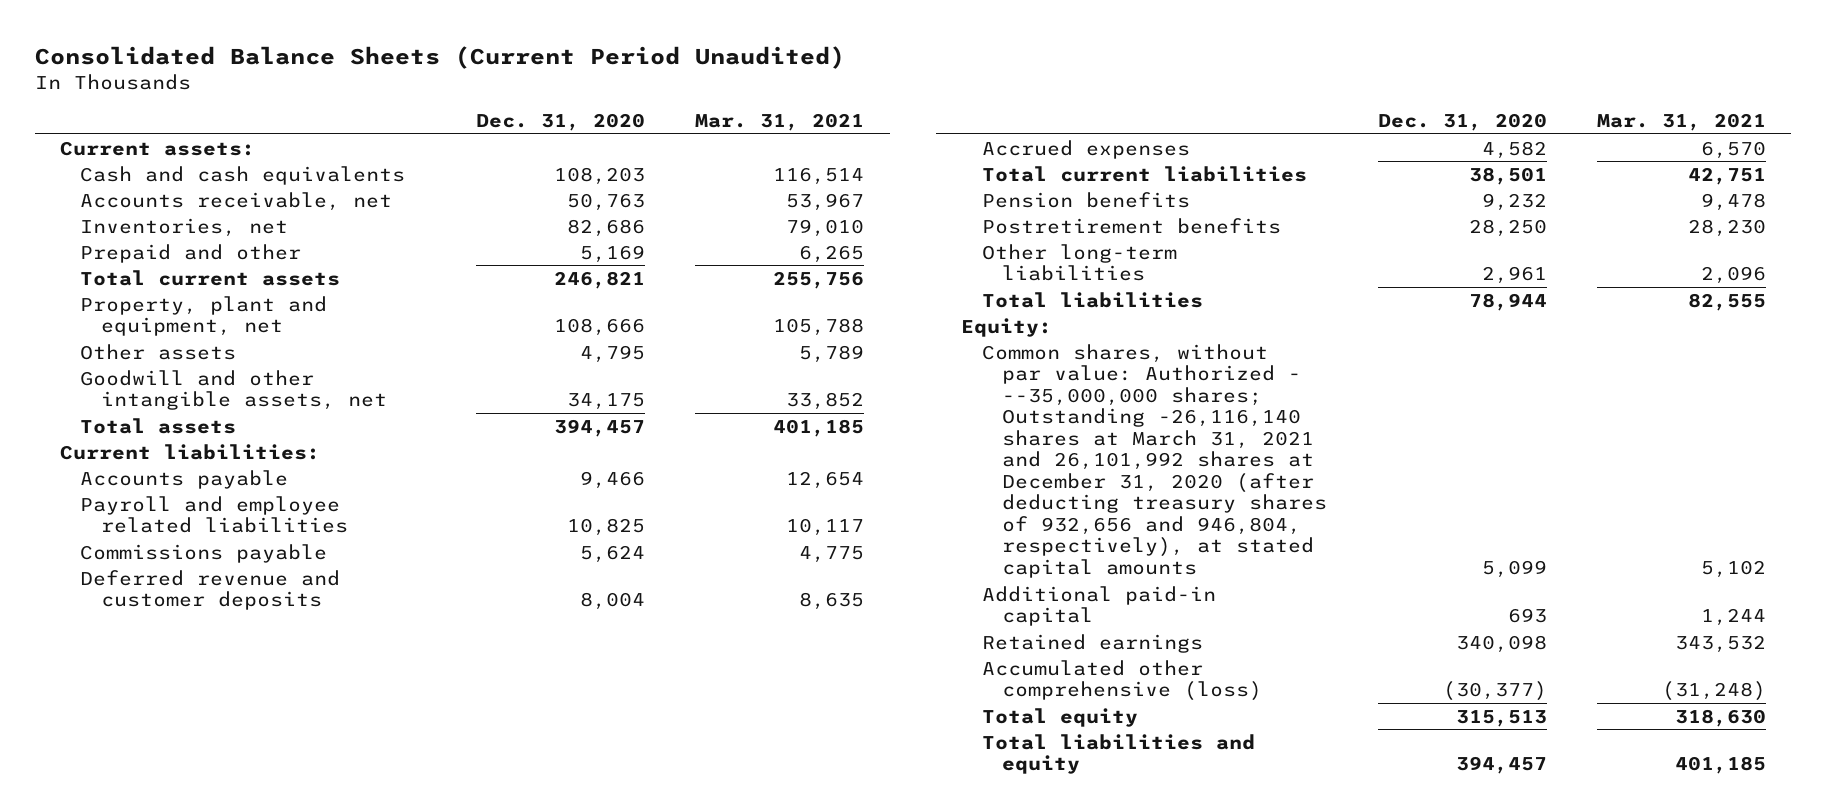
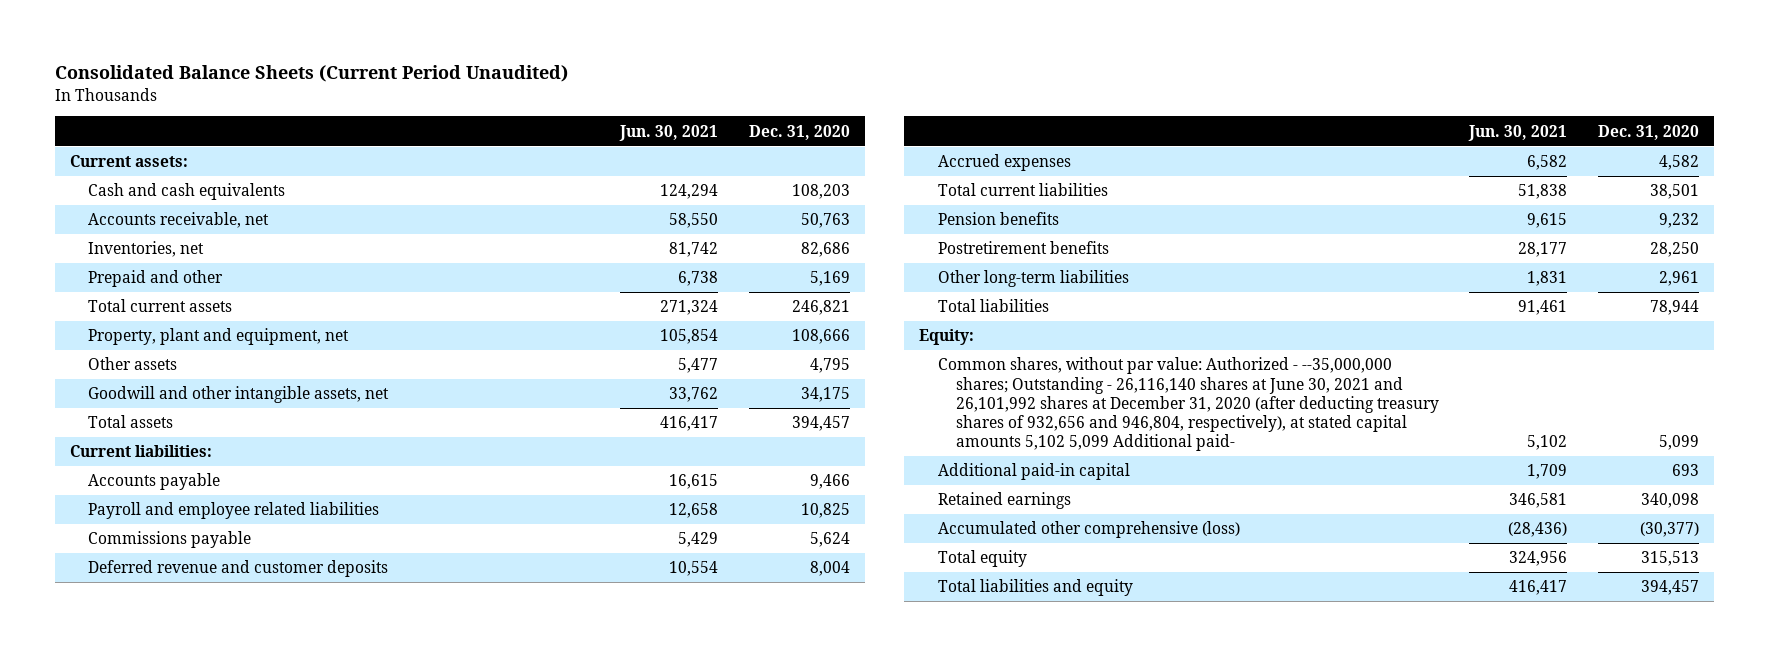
- | Dec. 31, 2020 | Mar. 31, 2021
+ | Jun. 30, 2021 | Dec. 31, 2020
- Common shares, without par value: Authorized - --35,000,000 shares; Outstanding -26,116,140 shares at March 31, 2021 and 26,101,992 shares at December 31, 2020 (after deducting treasury shares of 932,656 and 946,804, respectively), at stated capital amounts | 5,099 | 5,102
+ Common shares, without par value: Authorized - --35,000,000 shares; Outstanding - 26,116,140 shares at June 30, 2021 and 26,101,992 shares at December 31, 2020 (after deducting treasury shares of 932,656 and 946,804, respectively), at stated capital amounts 5,102 5,099 Additional paid- | 5,102 | 5,099

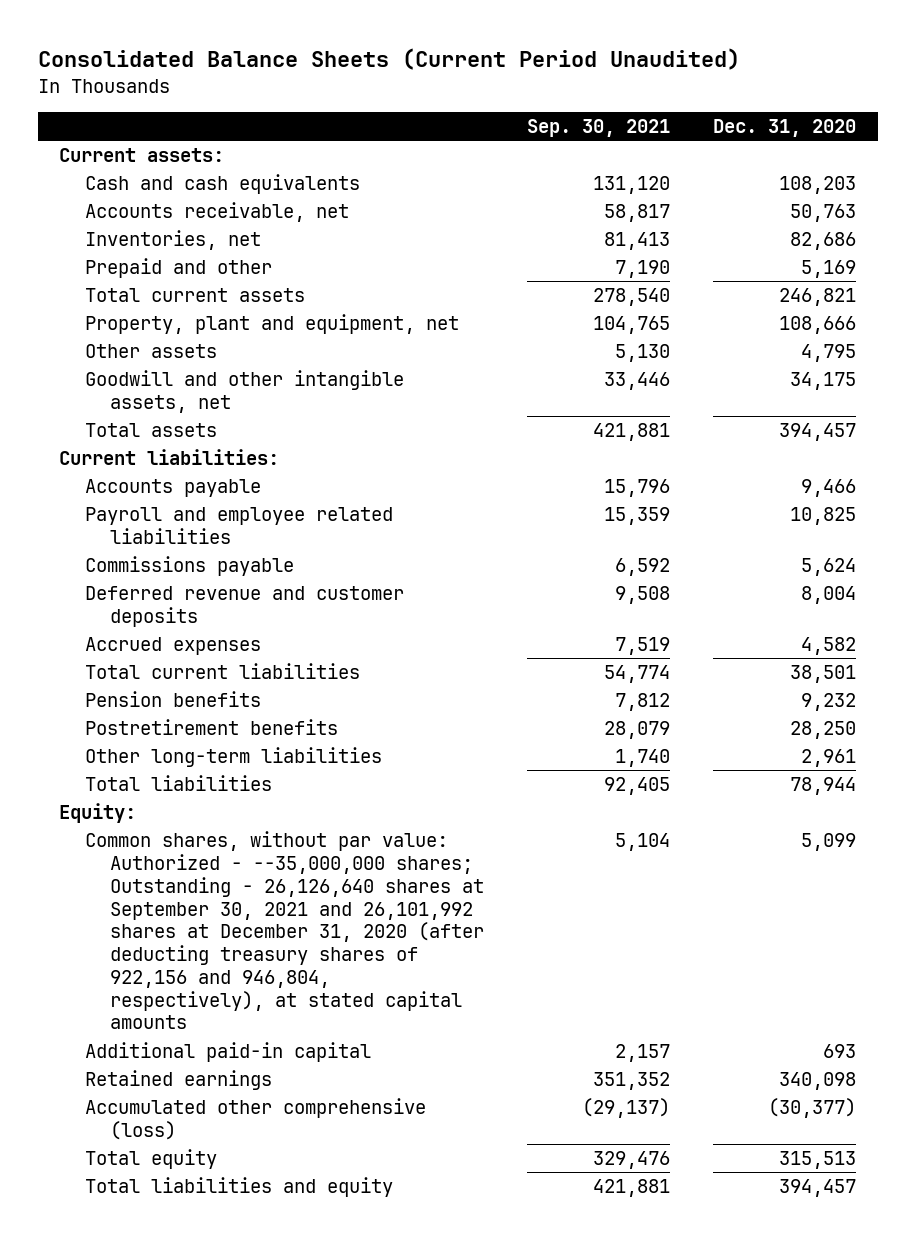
- | Jun. 30, 2021 | Dec. 31, 2020
+ | Sep. 30, 2021 | Dec. 31, 2020
- Common shares, without par value: Authorized - --35,000,000 shares; Outstanding - 26,116,140 shares at June 30, 2021 and 26,101,992 shares at December 31, 2020 (after deducting treasury shares of 932,656 and 946,804, respectively), at stated capital amounts 5,102 5,099 Additional paid- | 5,102 | 5,099
+ Common shares, without par value: Authorized - --35,000,000 shares; Outstanding - 26,126,640 shares at September 30, 2021 and 26,101,992 shares at December 31, 2020 (after deducting treasury shares of 922,156 and 946,804, respectively), at stated capital amounts | 5,104 | 5,099

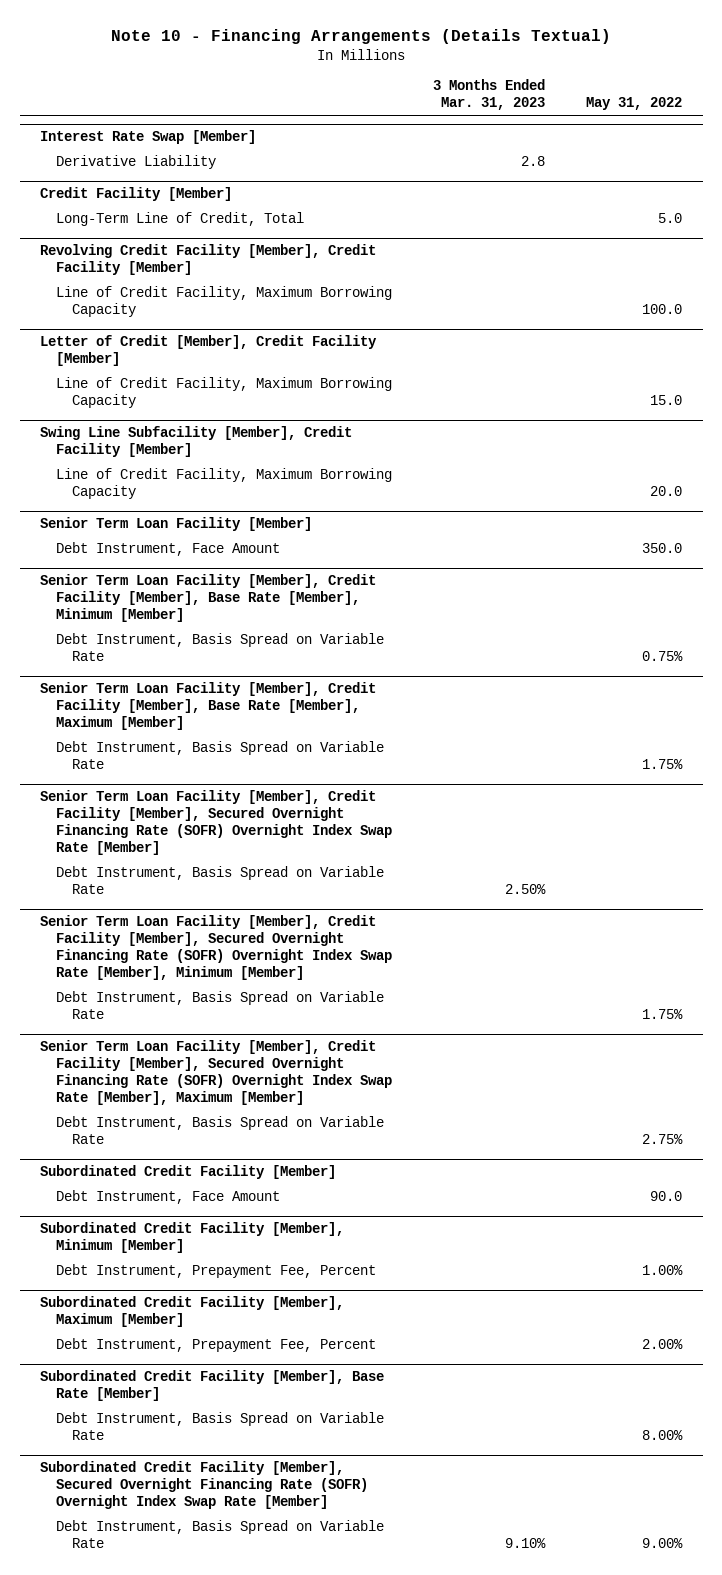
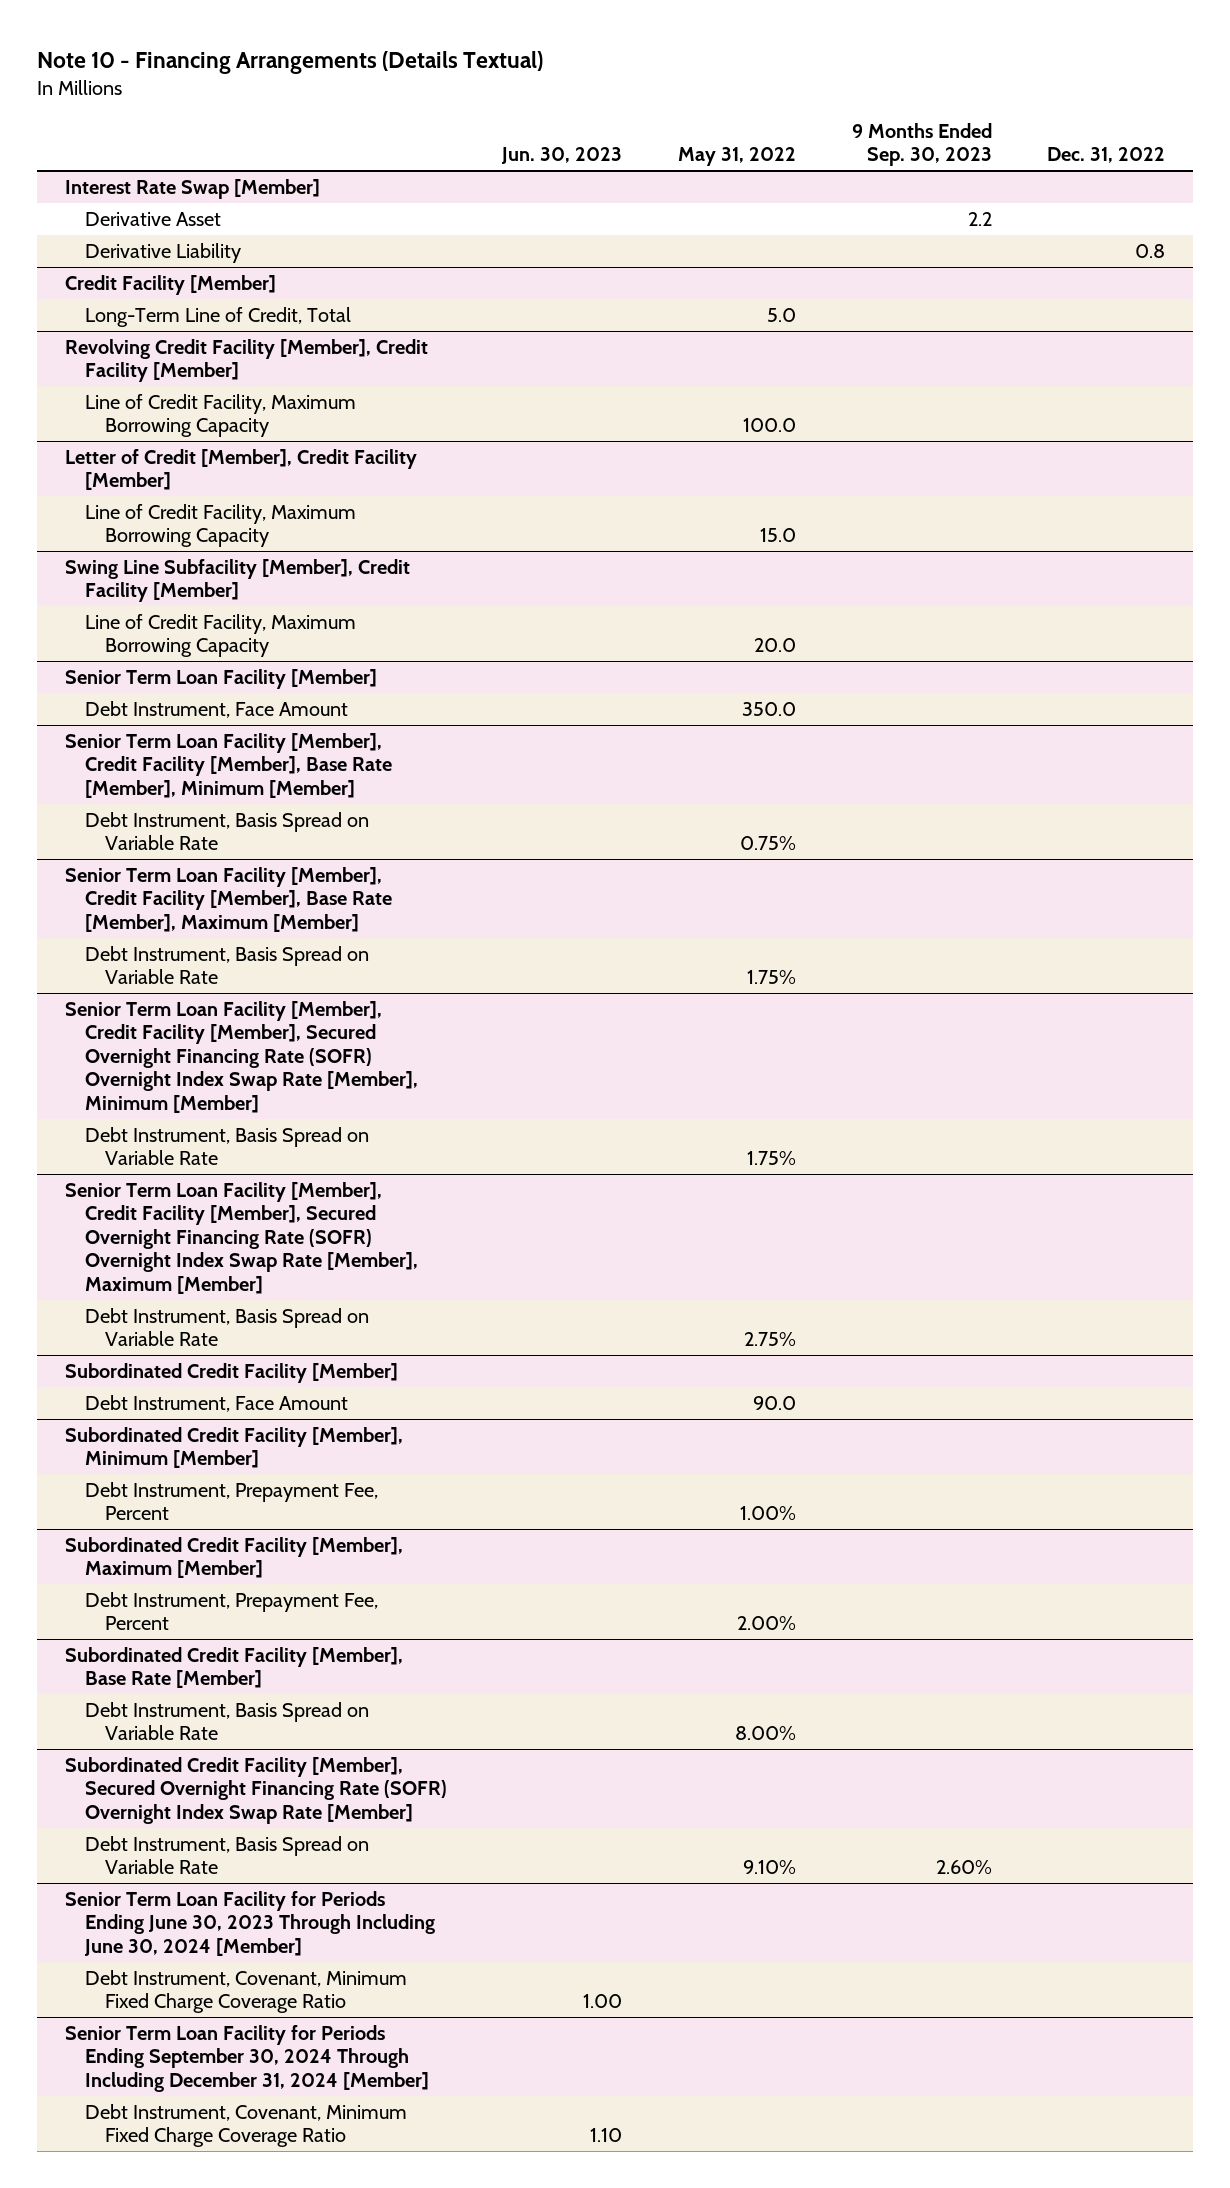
- | 3 Months Ended Mar. 31, 2023 | May 31, 2022
+ | Jun. 30, 2023 | May 31, 2022 | 9 Months Ended Sep. 30, 2023 | Dec. 31, 2022
@ Interest Rate Swap [Member]
+ Derivative Asset | | | 2.2 |
- Senior Term Loan Facility [Member], Credit Facility [Member], Secured Overnight Financing Rate (SOFR) Overnight Index Swap Rate [Member]
- Debt Instrument, Basis Spread on Variable Rate | 2.50% |
@ Subordinated Credit Facility [Member], Secured Overnight Financing Rate (SOFR) Overnight Index Swap Rate [Member]
- Debt Instrument, Basis Spread on Variable Rate | 9.10% | 9.00%
+ Debt Instrument, Basis Spread on Variable Rate | | 9.10% | 2.60% |
+ Senior Term Loan Facility for Periods Ending June 30, 2023 Through Including June 30, 2024 [Member]
+ Debt Instrument, Covenant, Minimum Fixed Charge Coverage Ratio | 1.00 | | |
+ Senior Term Loan Facility for Periods Ending September 30, 2024 Through Including December 31, 2024 [Member]
+ Debt Instrument, Covenant, Minimum Fixed Charge Coverage Ratio | 1.10 | | |

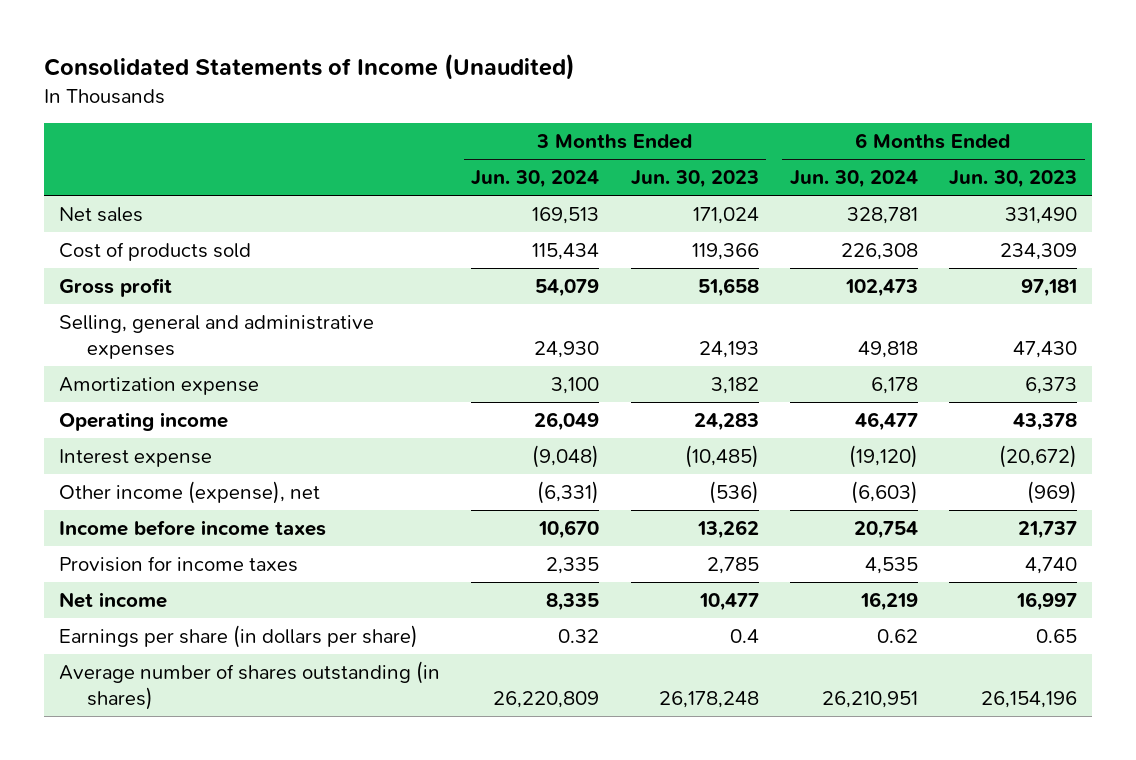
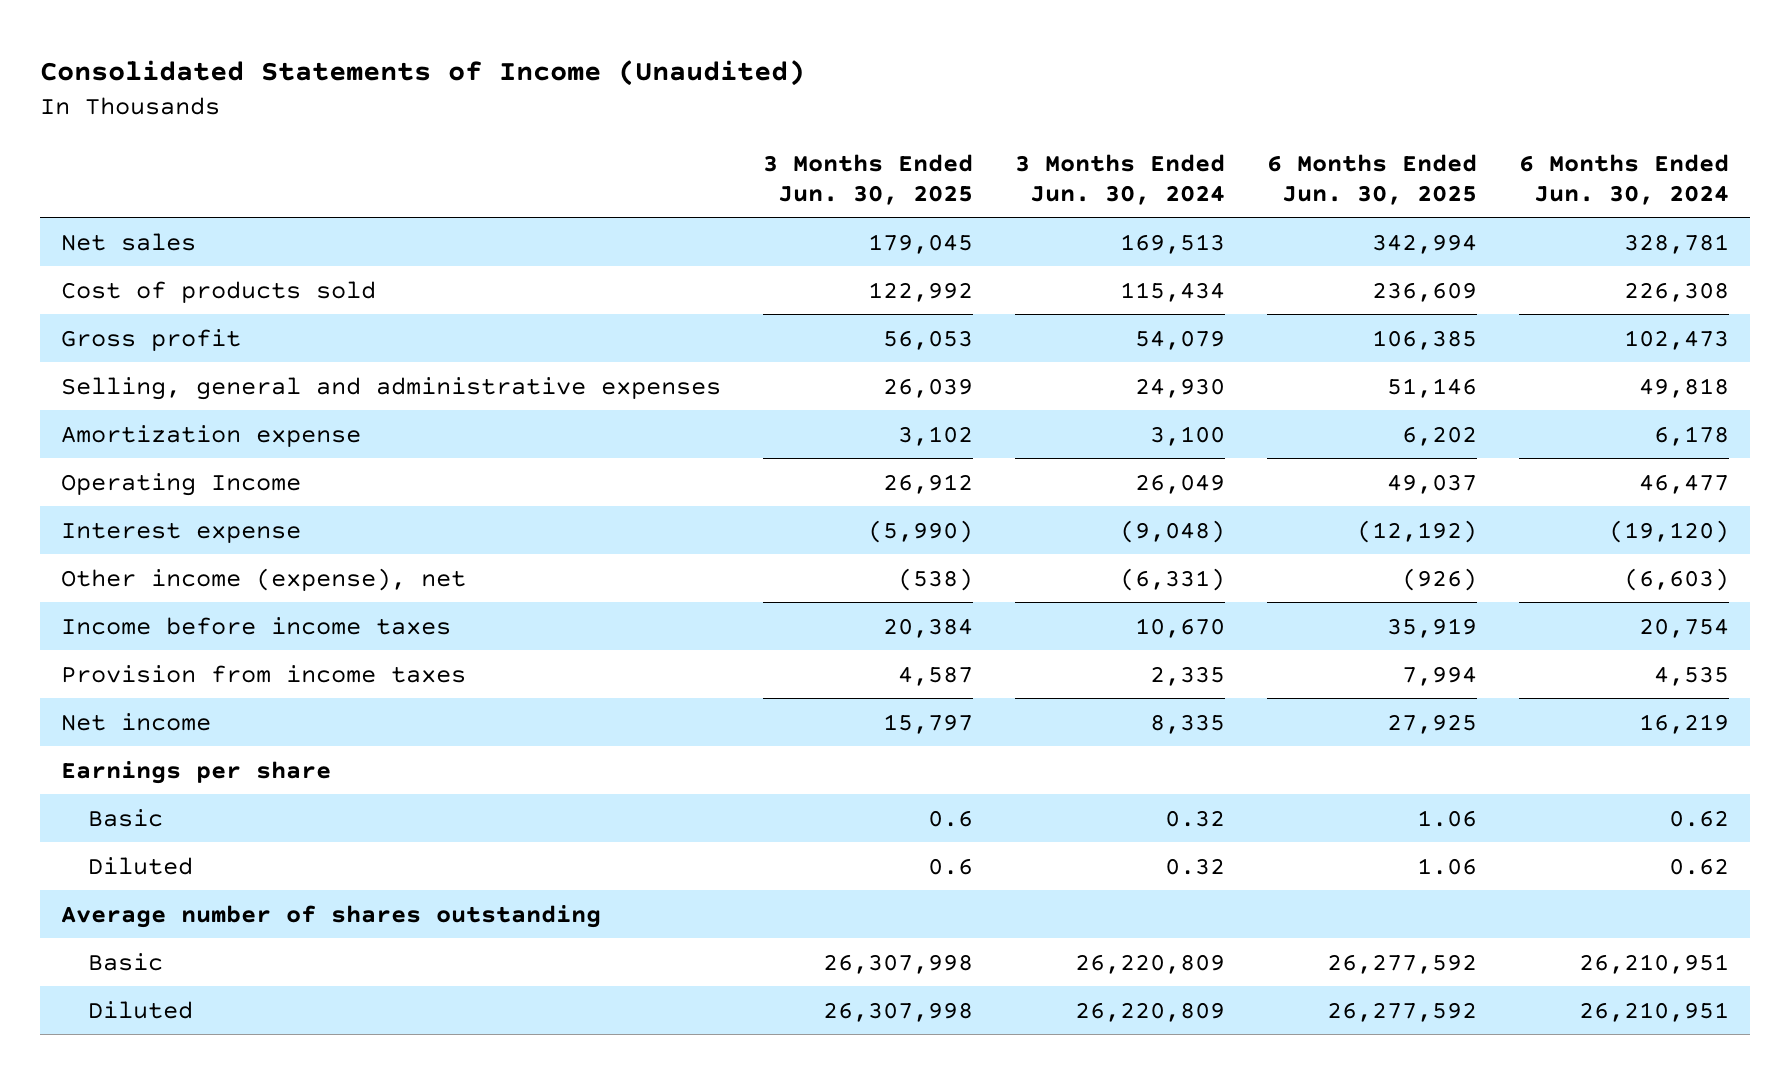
- | 3 Months Ended Jun. 30, 2024 | 3 Months Ended Jun. 30, 2023 | 6 Months Ended Jun. 30, 2024 | 6 Months Ended Jun. 30, 2023
+ | 3 Months Ended Jun. 30, 2025 | 3 Months Ended Jun. 30, 2024 | 6 Months Ended Jun. 30, 2025 | 6 Months Ended Jun. 30, 2024
- Operating income | 26,049 | 24,283 | 46,477 | 43,378
+ Operating Income | 26,912 | 26,049 | 49,037 | 46,477
- Provision for income taxes | 2,335 | 2,785 | 4,535 | 4,740
+ Provision from income taxes | 4,587 | 2,335 | 7,994 | 4,535
- Earnings per share (in dollars per share) | 0.32 | 0.4 | 0.62 | 0.65
- Average number of shares outstanding (in shares) | 26,220,809 | 26,178,248 | 26,210,951 | 26,154,196
+ Earnings per share
+ Basic | 0.6 | 0.32 | 1.06 | 0.62
+ Diluted | 0.6 | 0.32 | 1.06 | 0.62
+ Average number of shares outstanding
+ Basic | 26,307,998 | 26,220,809 | 26,277,592 | 26,210,951
+ Diluted | 26,307,998 | 26,220,809 | 26,277,592 | 26,210,951

